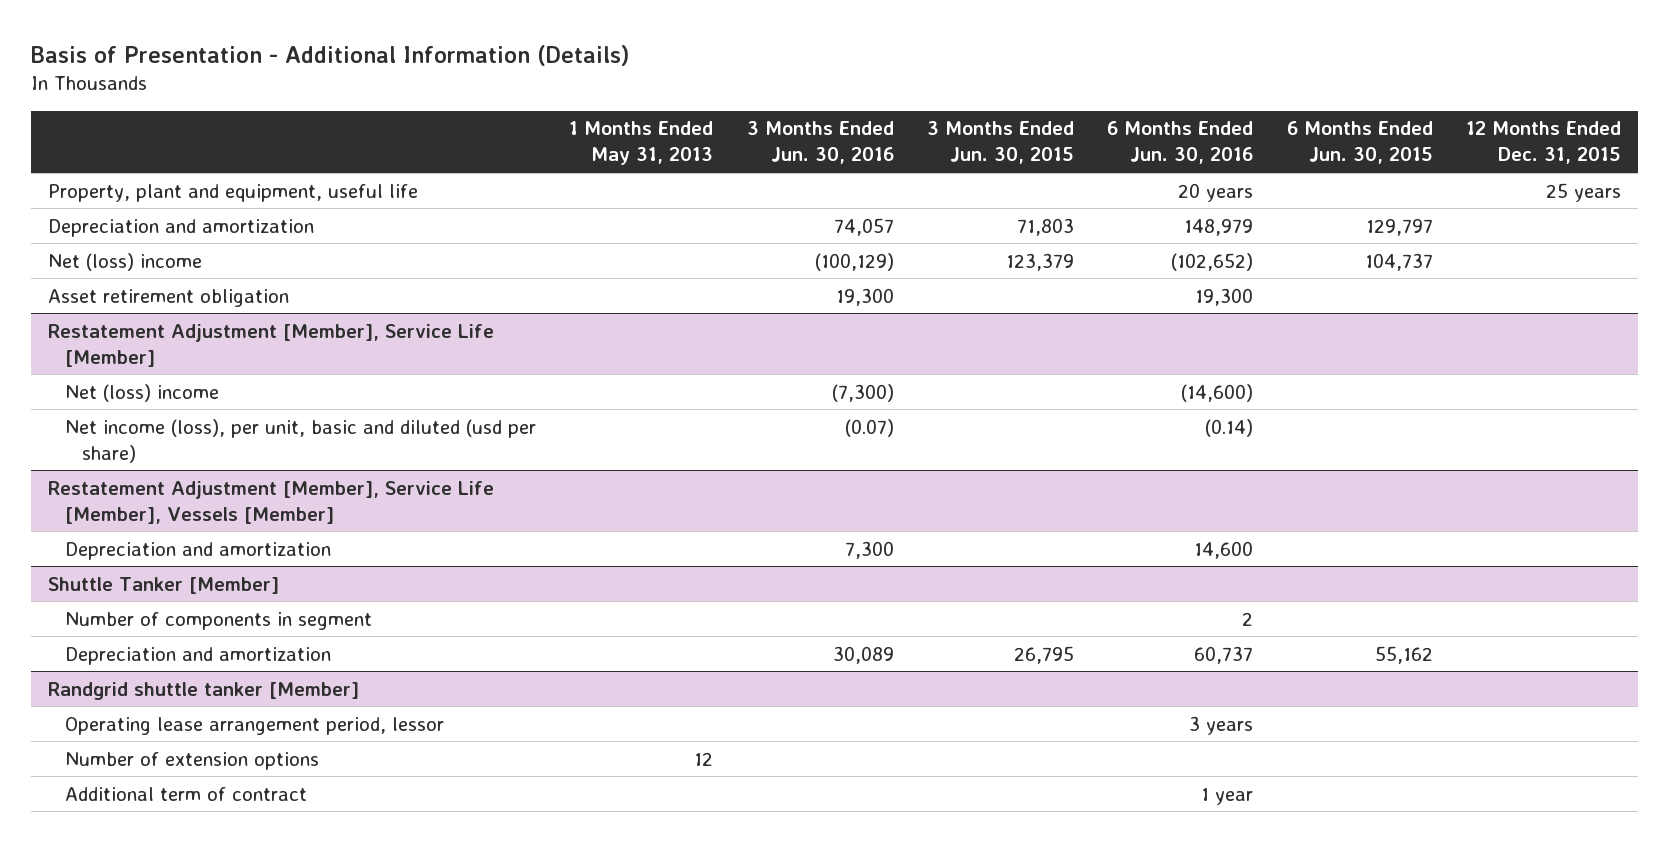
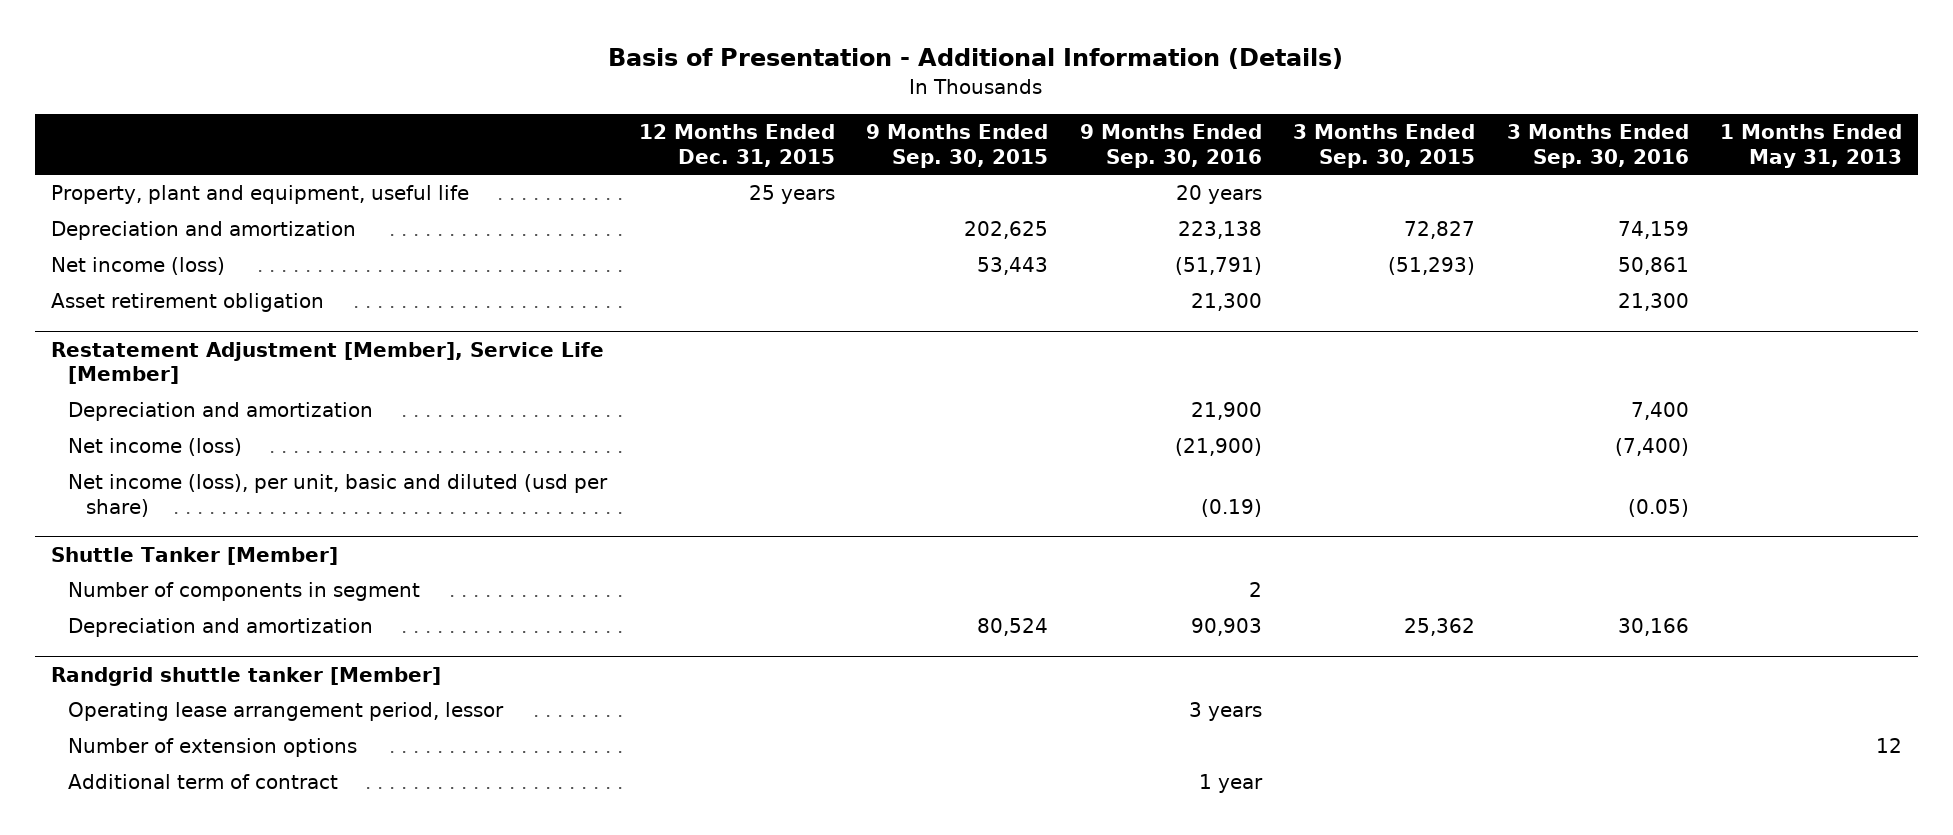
- | 1 Months Ended May 31, 2013 | 3 Months Ended Jun. 30, 2016 | 3 Months Ended Jun. 30, 2015 | 6 Months Ended Jun. 30, 2016 | 6 Months Ended Jun. 30, 2015 | 12 Months Ended Dec. 31, 2015
+ | 12 Months Ended Dec. 31, 2015 | 9 Months Ended Sep. 30, 2015 | 9 Months Ended Sep. 30, 2016 | 3 Months Ended Sep. 30, 2015 | 3 Months Ended Sep. 30, 2016 | 1 Months Ended May 31, 2013
- Net (loss) income | | (100,129) | 123,379 | (102,652) | 104,737 |
+ Net income (loss) | | 53,443 | (51,791) | (51,293) | 50,861 |
@ Restatement Adjustment [Member], Service Life [Member]
- Net (loss) income | | (7,300) | | (14,600) | |
+ Depreciation and amortization | | | 21,900 | | 7,400 |
+ Net income (loss) | | | (21,900) | | (7,400) |
- Restatement Adjustment [Member], Service Life [Member], Vessels [Member]
- Depreciation and amortization | | 7,300 | | 14,600 | |

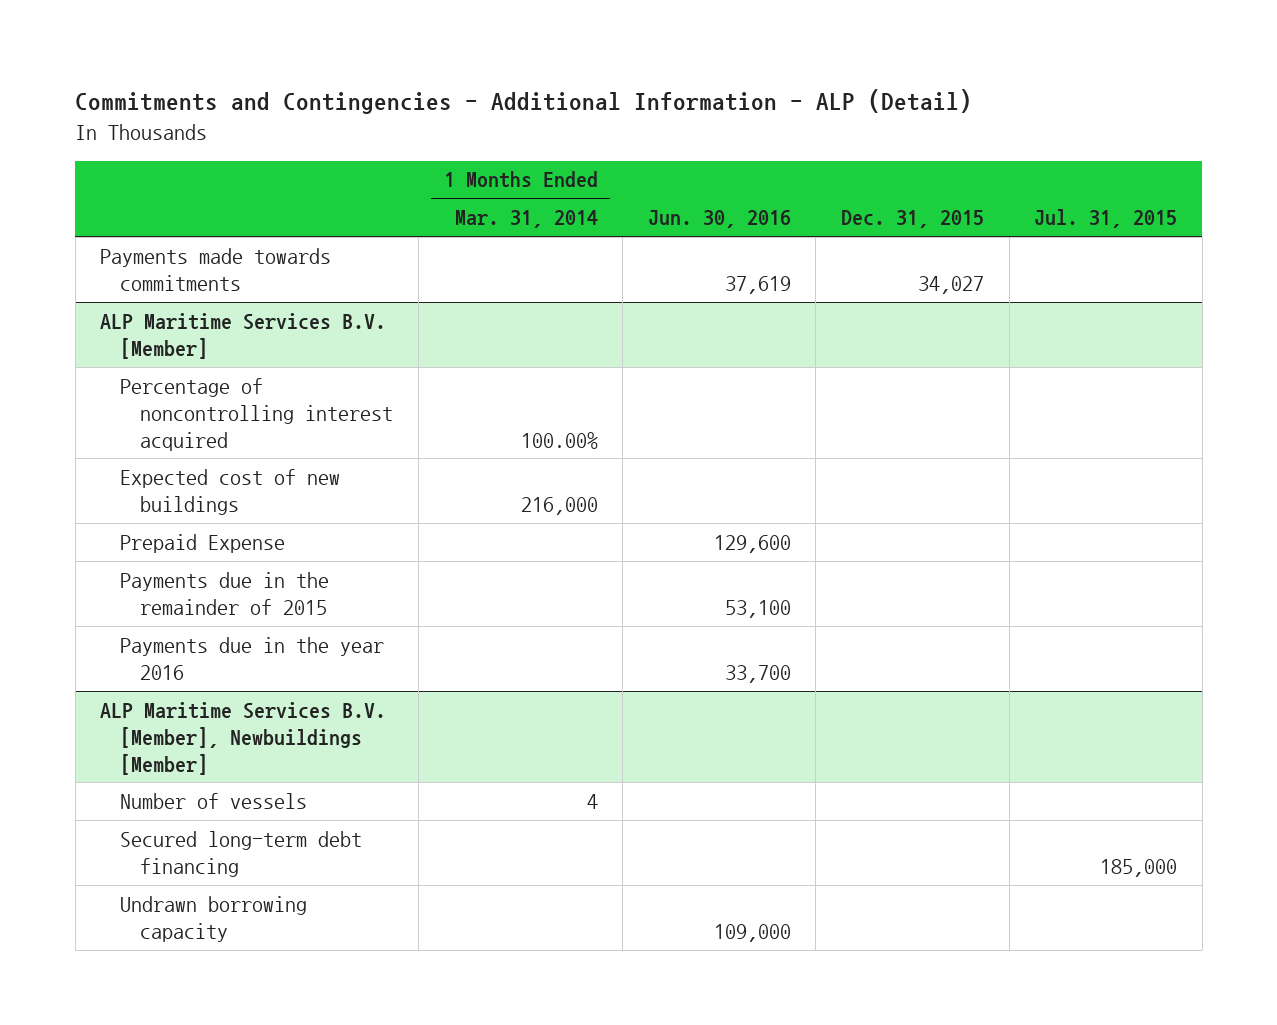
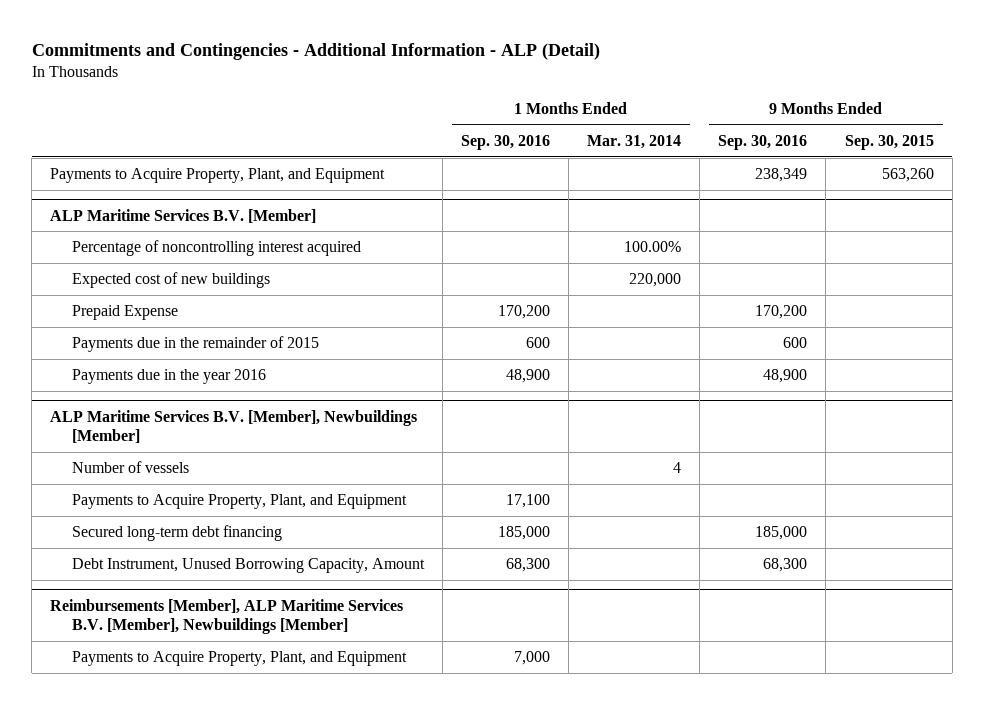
- | 1 Months Ended Mar. 31, 2014 | Jun. 30, 2016 | Dec. 31, 2015 | Jul. 31, 2015
+ | 1 Months Ended Sep. 30, 2016 | 1 Months Ended Mar. 31, 2014 | 9 Months Ended Sep. 30, 2016 | 9 Months Ended Sep. 30, 2015
- Payments made towards commitments | | 37,619 | 34,027 |
+ Payments to Acquire Property, Plant, and Equipment | | | 238,349 | 563,260
@ ALP Maritime Services B.V. [Member]
- Expected cost of new buildings | 216,000 | | |
+ Expected cost of new buildings | | 220,000 | |
@ ALP Maritime Services B.V. [Member], Newbuildings [Member]
+ Payments to Acquire Property, Plant, and Equipment | 17,100 | | |
- Undrawn borrowing capacity | | 109,000 | |
+ Debt Instrument, Unused Borrowing Capacity, Amount | 68,300 | | 68,300 |
+ Reimbursements [Member], ALP Maritime Services B.V. [Member], Newbuildings [Member]
+ Payments to Acquire Property, Plant, and Equipment | 7,000 | | |

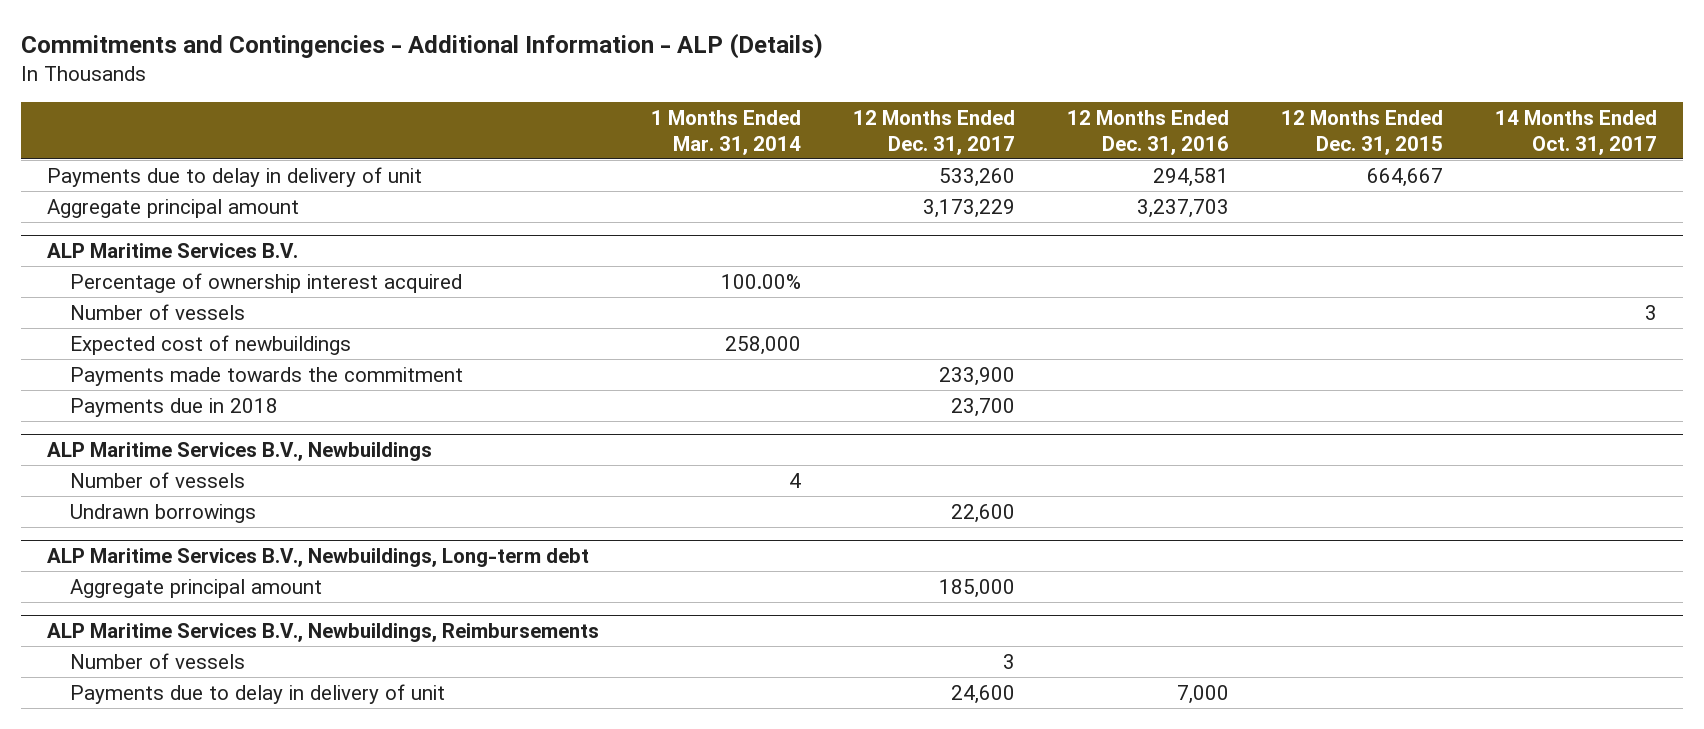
- Commitments and Contingencies - Additional Information - ALP (Detail)
+ Commitments and Contingencies - Additional Information - ALP (Details)
- | 1 Months Ended Sep. 30, 2016 | 1 Months Ended Mar. 31, 2014 | 9 Months Ended Sep. 30, 2016 | 9 Months Ended Sep. 30, 2015
+ | 1 Months Ended Mar. 31, 2014 | 12 Months Ended Dec. 31, 2017 | 12 Months Ended Dec. 31, 2016 | 12 Months Ended Dec. 31, 2015 | 14 Months Ended Oct. 31, 2017
- Payments to Acquire Property, Plant, and Equipment | | | 238,349 | 563,260
- ALP Maritime Services B.V. [Member]
- Percentage of noncontrolling interest acquired | | 100.00% | |
- Expected cost of new buildings | | 220,000 | |
- Prepaid Expense | 170,200 | | 170,200 |
- Payments due in the remainder of 2015 | 600 | | 600 |
- Payments due in the year 2016 | 48,900 | | 48,900 |
- ALP Maritime Services B.V. [Member], Newbuildings [Member]
+ Payments due to delay in delivery of unit | | 533,260 | 294,581 | 664,667 |
+ Aggregate principal amount | | 3,173,229 | 3,237,703 | |
+ ALP Maritime Services B.V.
+ Percentage of ownership interest acquired | 100.00% | | | |
+ Number of vessels | | | | | 3
+ Expected cost of newbuildings | 258,000 | | | |
+ Payments made towards the commitment | | 233,900 | | |
+ Payments due in 2018 | | 23,700 | | |
+ ALP Maritime Services B.V., Newbuildings
- Payments to Acquire Property, Plant, and Equipment | 17,100 | | |
- Secured long-term debt financing | 185,000 | | 185,000 |
- Debt Instrument, Unused Borrowing Capacity, Amount | 68,300 | | 68,300 |
- Reimbursements [Member], ALP Maritime Services B.V. [Member], Newbuildings [Member]
- Payments to Acquire Property, Plant, and Equipment | 7,000 | | |
+ Undrawn borrowings | | 22,600 | | |
+ ALP Maritime Services B.V., Newbuildings, Long-term debt
+ Aggregate principal amount | | 185,000 | | |
+ ALP Maritime Services B.V., Newbuildings, Reimbursements
+ Number of vessels | | 3 | | |
+ Payments due to delay in delivery of unit | | 24,600 | 7,000 | |

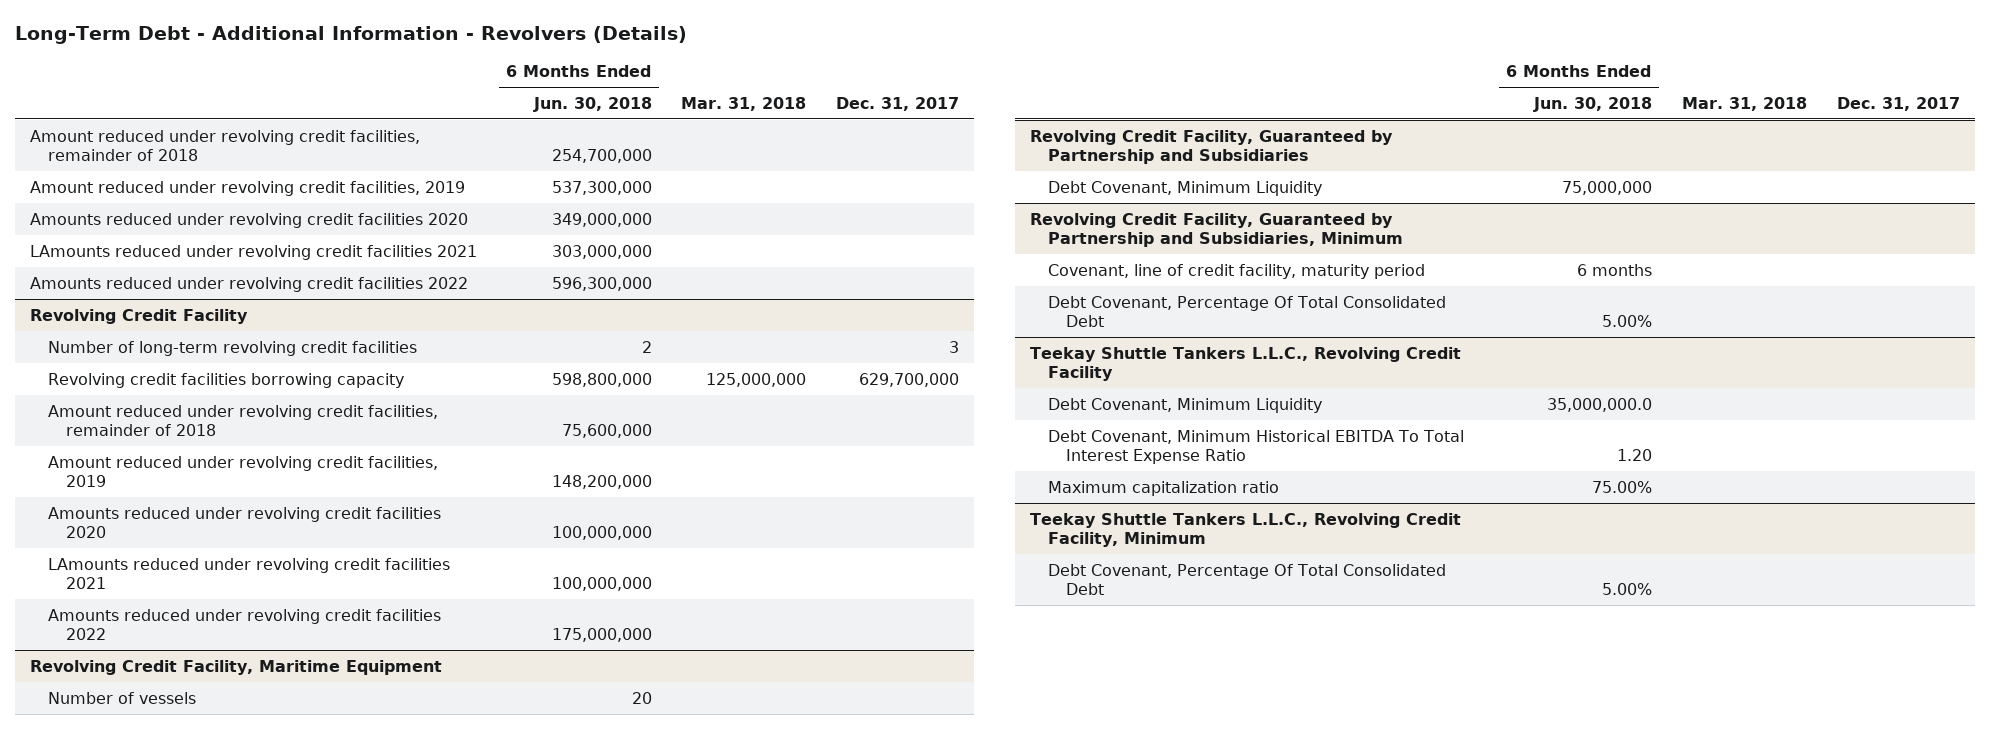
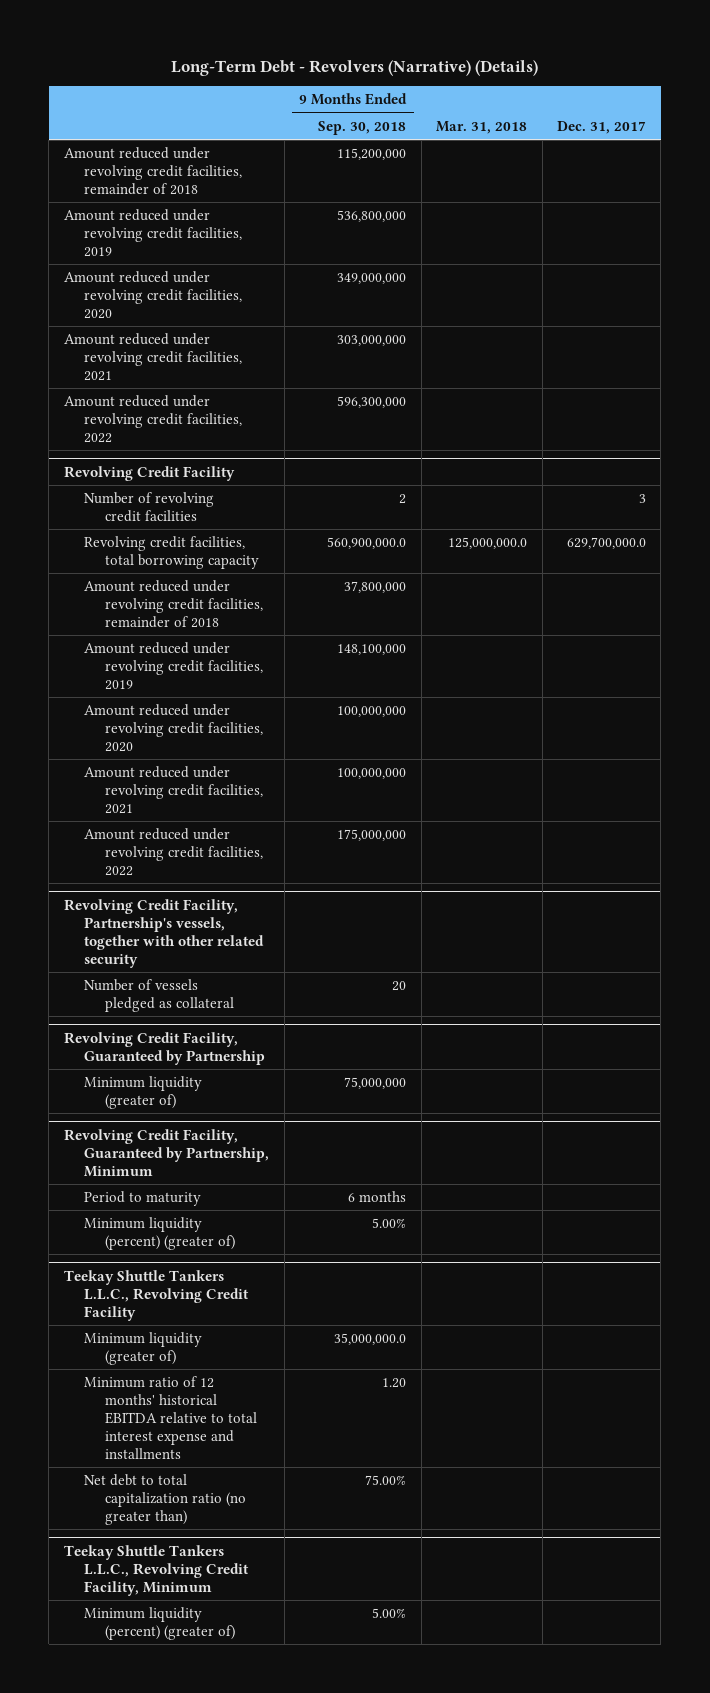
- Long-Term Debt - Additional Information - Revolvers (Details)
+ Long-Term Debt - Revolvers (Narrative) (Details)
- | 6 Months Ended Jun. 30, 2018 | Mar. 31, 2018 | Dec. 31, 2017
+ | 9 Months Ended Sep. 30, 2018 | Mar. 31, 2018 | Dec. 31, 2017
- Amounts reduced under revolving credit facilities 2020 | 349,000,000 | |
- LAmounts reduced under revolving credit facilities 2021 | 303,000,000 | |
- Amounts reduced under revolving credit facilities 2022 | 596,300,000 | |
+ Amount reduced under revolving credit facilities, 2020 | 349,000,000 | |
+ Amount reduced under revolving credit facilities, 2021 | 303,000,000 | |
+ Amount reduced under revolving credit facilities, 2022 | 596,300,000 | |
@ Revolving Credit Facility
- Number of long-term revolving credit facilities | 2 | | 3
- Revolving credit facilities borrowing capacity | 598,800,000 | 125,000,000 | 629,700,000
+ Number of revolving credit facilities | 2 | | 3
+ Revolving credit facilities, total borrowing capacity | 560,900,000.0 | 125,000,000.0 | 629,700,000.0
- Amounts reduced under revolving credit facilities 2020 | 100,000,000 | |
- LAmounts reduced under revolving credit facilities 2021 | 100,000,000 | |
- Amounts reduced under revolving credit facilities 2022 | 175,000,000 | |
- Revolving Credit Facility, Maritime Equipment
- Number of vessels | 20 | |
- Revolving Credit Facility, Guaranteed by Partnership and Subsidiaries
- Debt Covenant, Minimum Liquidity | 75,000,000 | |
- Revolving Credit Facility, Guaranteed by Partnership and Subsidiaries, Minimum
- Covenant, line of credit facility, maturity period | 6 months | |
- Debt Covenant, Percentage Of Total Consolidated Debt | 5.00% | |
@ Revolving Credit Facility
+ Amount reduced under revolving credit facilities, 2020 | 100,000,000 | |
+ Amount reduced under revolving credit facilities, 2021 | 100,000,000 | |
+ Amount reduced under revolving credit facilities, 2022 | 175,000,000 | |
+ Revolving Credit Facility, Partnership's vessels, together with other related security
+ Number of vessels pledged as collateral | 20 | |
+ Revolving Credit Facility, Guaranteed by Partnership
+ Minimum liquidity (greater of) | 75,000,000 | |
+ Revolving Credit Facility, Guaranteed by Partnership, Minimum
+ Period to maturity | 6 months | |
+ Minimum liquidity (percent) (greater of) | 5.00% | |
@ Teekay Shuttle Tankers L.L.C., Revolving Credit Facility
- Debt Covenant, Minimum Liquidity | 35,000,000.0 | |
- Debt Covenant, Minimum Historical EBITDA To Total Interest Expense Ratio | 1.20 | |
- Maximum capitalization ratio | 75.00% | |
+ Minimum liquidity (greater of) | 35,000,000.0 | |
+ Minimum ratio of 12 months' historical EBITDA relative to total interest expense and installments | 1.20 | |
+ Net debt to total capitalization ratio (no greater than) | 75.00% | |
@ Teekay Shuttle Tankers L.L.C., Revolving Credit Facility, Minimum
- Debt Covenant, Percentage Of Total Consolidated Debt | 5.00% | |
+ Minimum liquidity (percent) (greater of) | 5.00% | |

